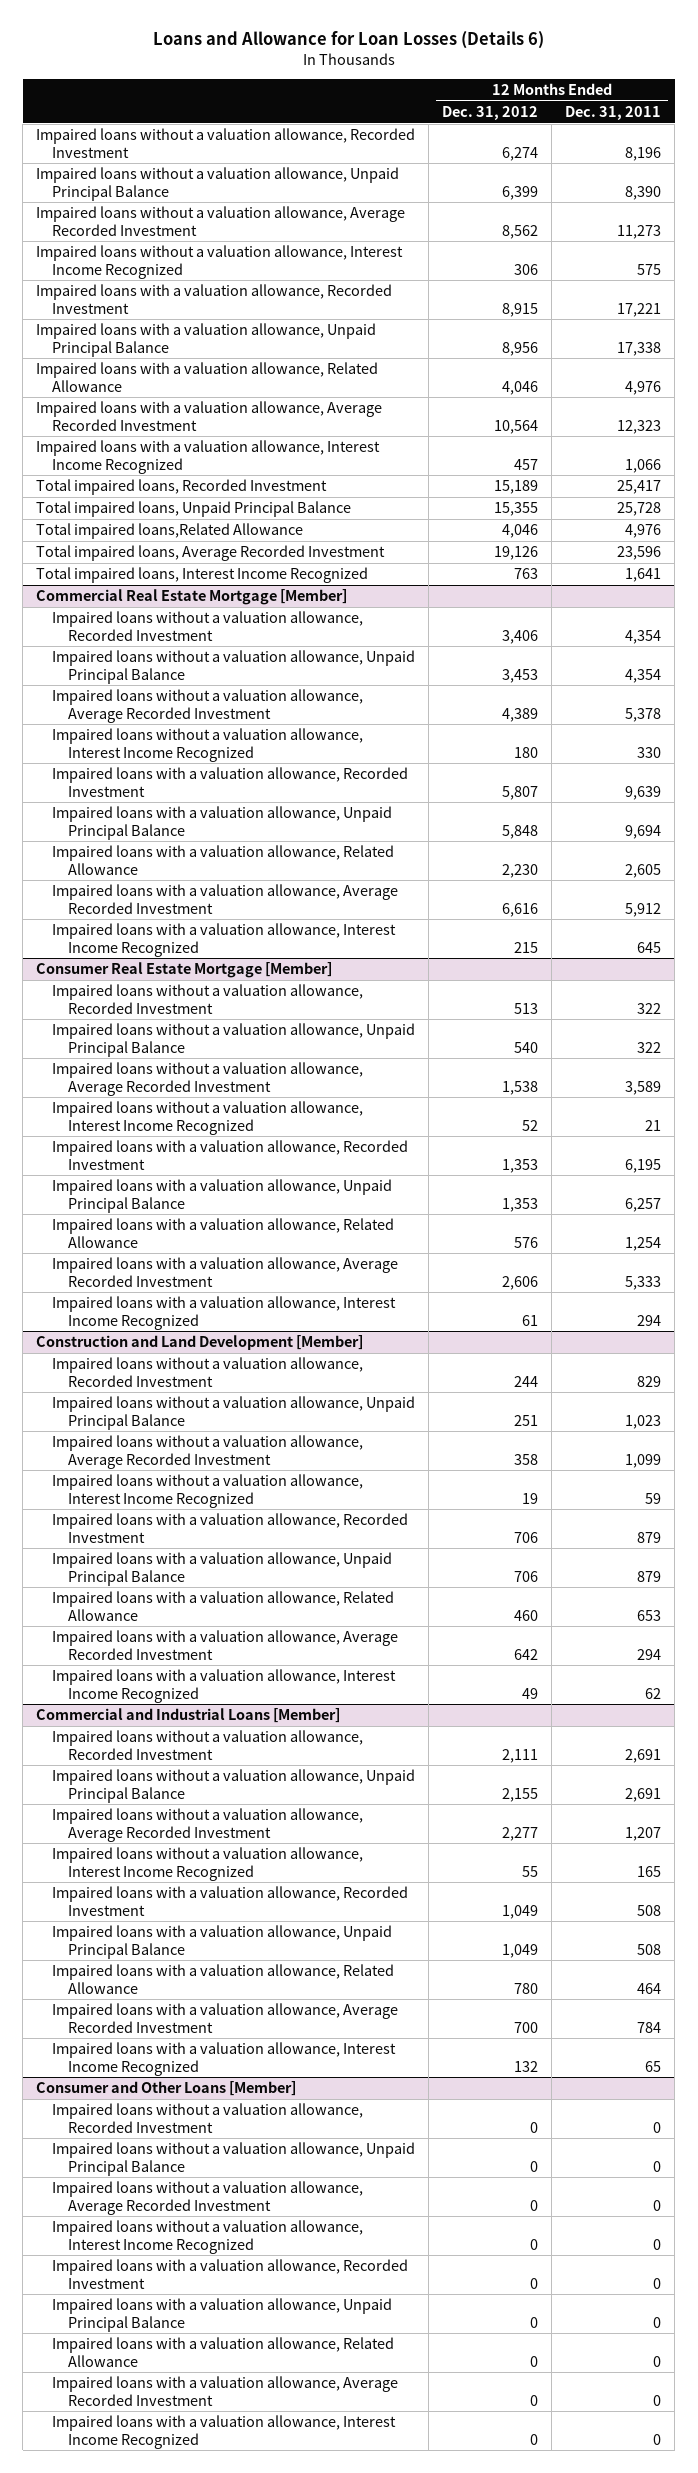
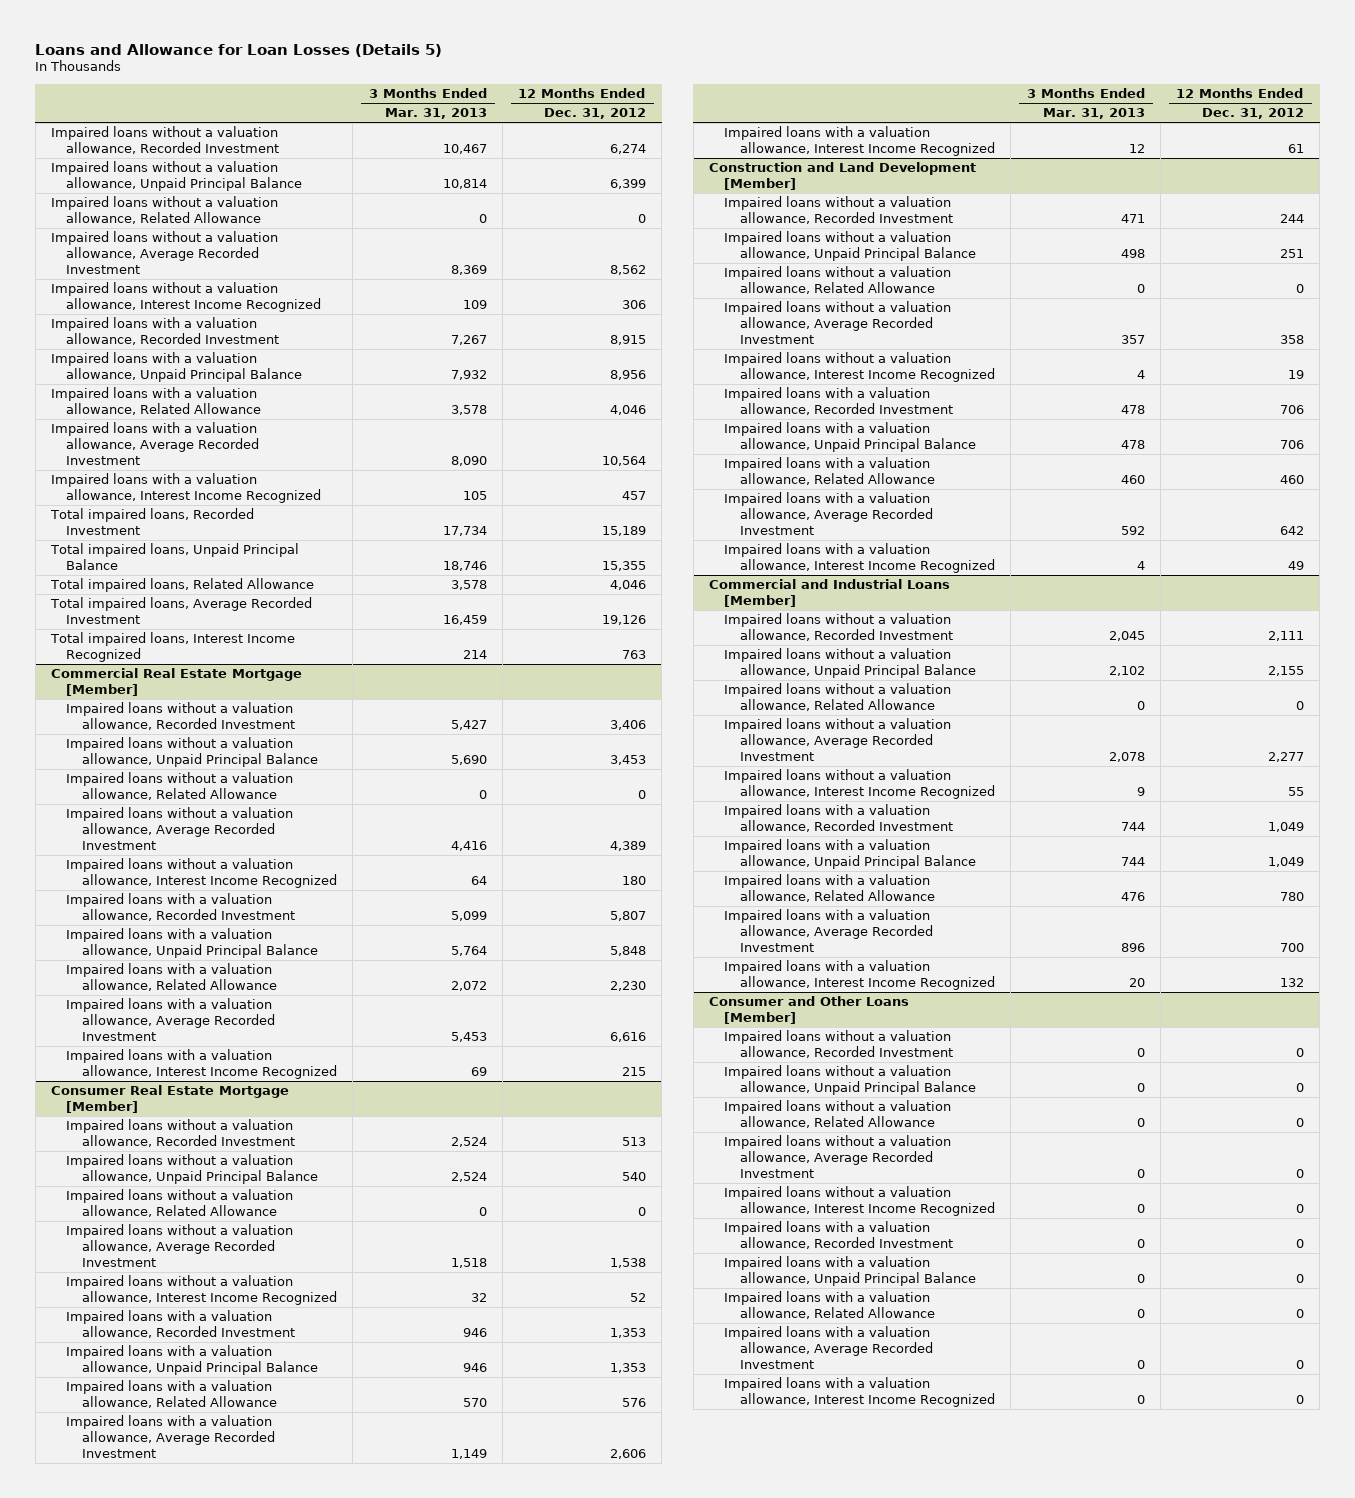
- Loans and Allowance for Loan Losses (Details 6)
+ Loans and Allowance for Loan Losses (Details 5)
- | 12 Months Ended Dec. 31, 2012 | 12 Months Ended Dec. 31, 2011
+ | 3 Months Ended Mar. 31, 2013 | 12 Months Ended Dec. 31, 2012
+ Impaired loans without a valuation allowance, Related Allowance | 0 | 0
- Total impaired loans,Related Allowance | 4,046 | 4,976
+ Total impaired loans, Related Allowance | 3,578 | 4,046
@ Commercial Real Estate Mortgage [Member]
+ Impaired loans without a valuation allowance, Related Allowance | 0 | 0
@ Consumer Real Estate Mortgage [Member]
+ Impaired loans without a valuation allowance, Related Allowance | 0 | 0
@ Construction and Land Development [Member]
+ Impaired loans without a valuation allowance, Related Allowance | 0 | 0
@ Commercial and Industrial Loans [Member]
+ Impaired loans without a valuation allowance, Related Allowance | 0 | 0
@ Consumer and Other Loans [Member]
+ Impaired loans without a valuation allowance, Related Allowance | 0 | 0

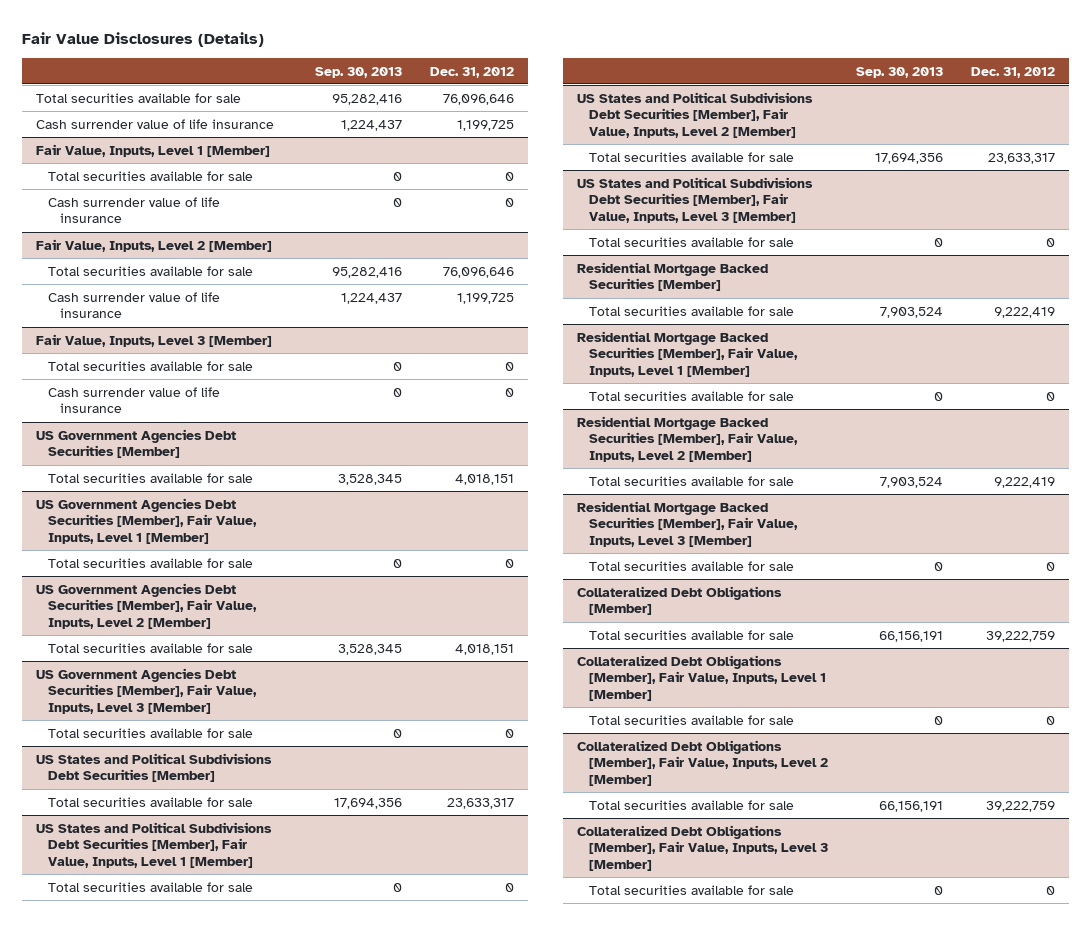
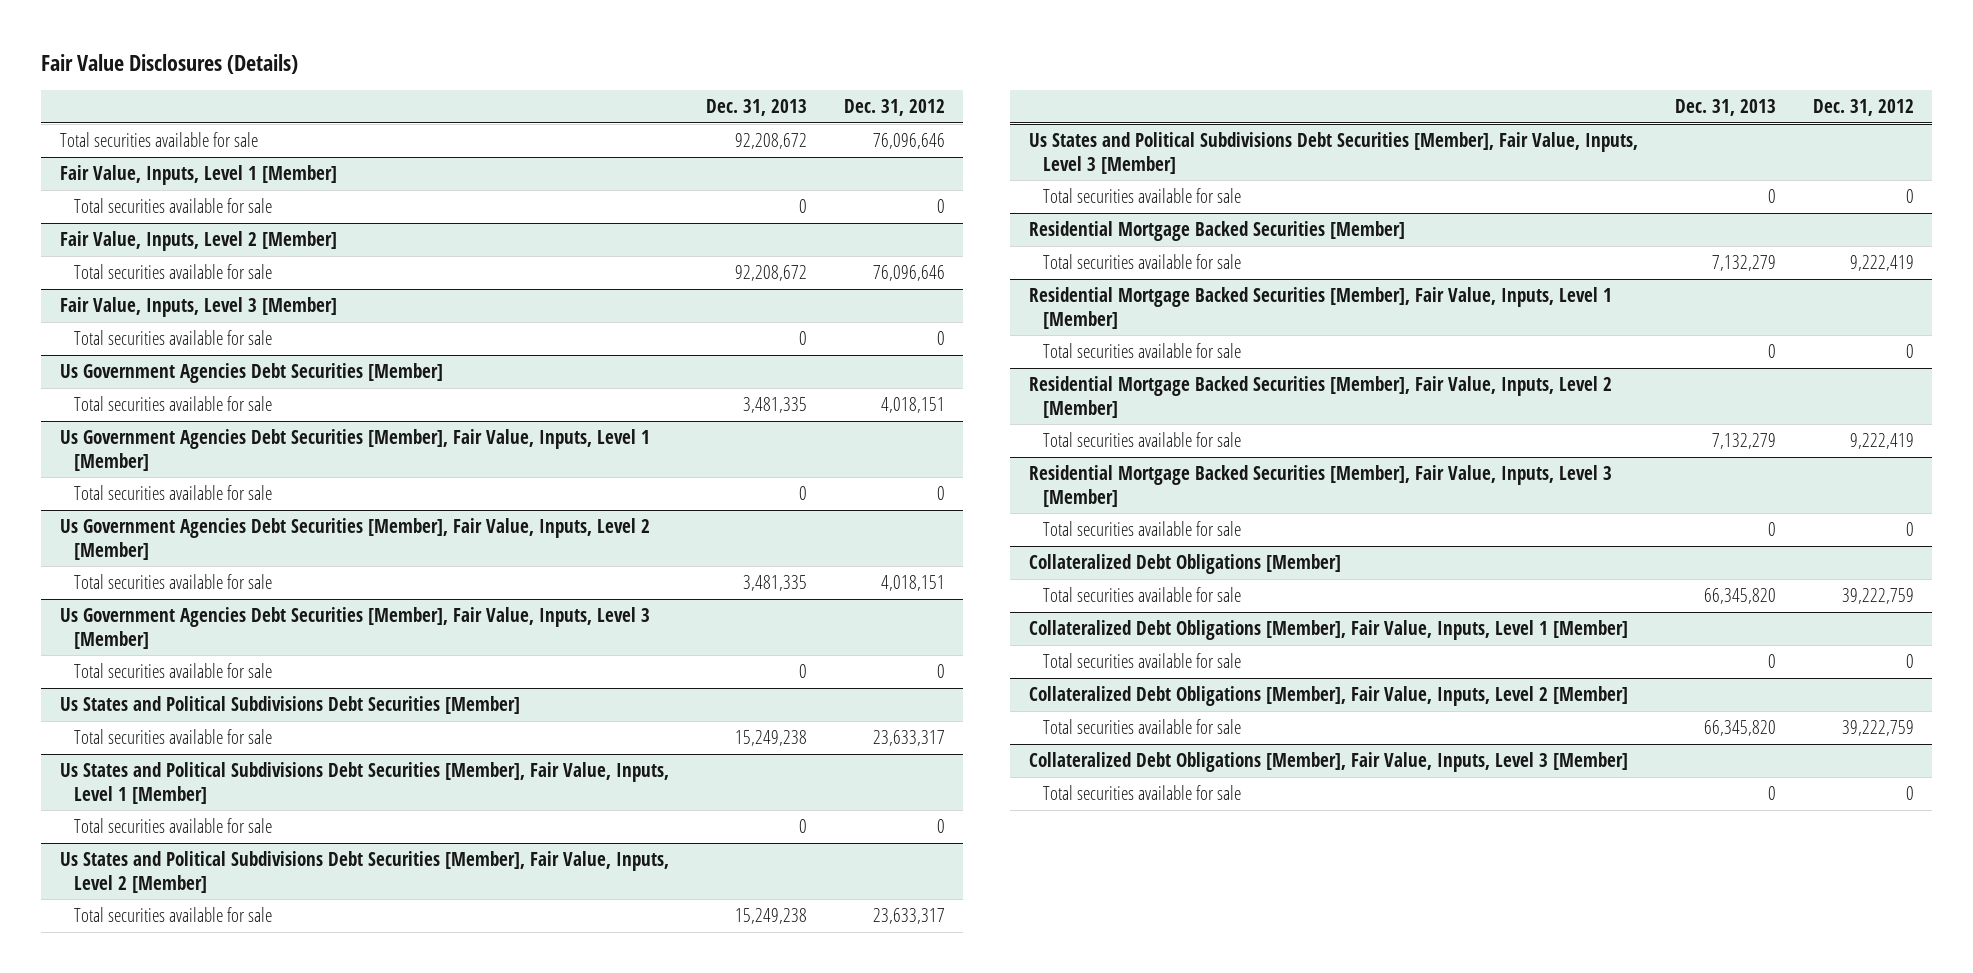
- | Sep. 30, 2013 | Dec. 31, 2012
+ | Dec. 31, 2013 | Dec. 31, 2012
- Cash surrender value of life insurance | 1,224,437 | 1,199,725
@ Fair Value, Inputs, Level 1 [Member]
- Cash surrender value of life insurance | 0 | 0
@ Fair Value, Inputs, Level 2 [Member]
- Cash surrender value of life insurance | 1,224,437 | 1,199,725
@ Fair Value, Inputs, Level 3 [Member]
- Cash surrender value of life insurance | 0 | 0
- US Government Agencies Debt Securities [Member]
+ Us Government Agencies Debt Securities [Member]
- US Government Agencies Debt Securities [Member], Fair Value, Inputs, Level 1 [Member]
+ Us Government Agencies Debt Securities [Member], Fair Value, Inputs, Level 1 [Member]
- US Government Agencies Debt Securities [Member], Fair Value, Inputs, Level 2 [Member]
+ Us Government Agencies Debt Securities [Member], Fair Value, Inputs, Level 2 [Member]
- US Government Agencies Debt Securities [Member], Fair Value, Inputs, Level 3 [Member]
+ Us Government Agencies Debt Securities [Member], Fair Value, Inputs, Level 3 [Member]
- US States and Political Subdivisions Debt Securities [Member]
+ Us States and Political Subdivisions Debt Securities [Member]
- US States and Political Subdivisions Debt Securities [Member], Fair Value, Inputs, Level 1 [Member]
+ Us States and Political Subdivisions Debt Securities [Member], Fair Value, Inputs, Level 1 [Member]
- US States and Political Subdivisions Debt Securities [Member], Fair Value, Inputs, Level 2 [Member]
+ Us States and Political Subdivisions Debt Securities [Member], Fair Value, Inputs, Level 2 [Member]
- US States and Political Subdivisions Debt Securities [Member], Fair Value, Inputs, Level 3 [Member]
+ Us States and Political Subdivisions Debt Securities [Member], Fair Value, Inputs, Level 3 [Member]

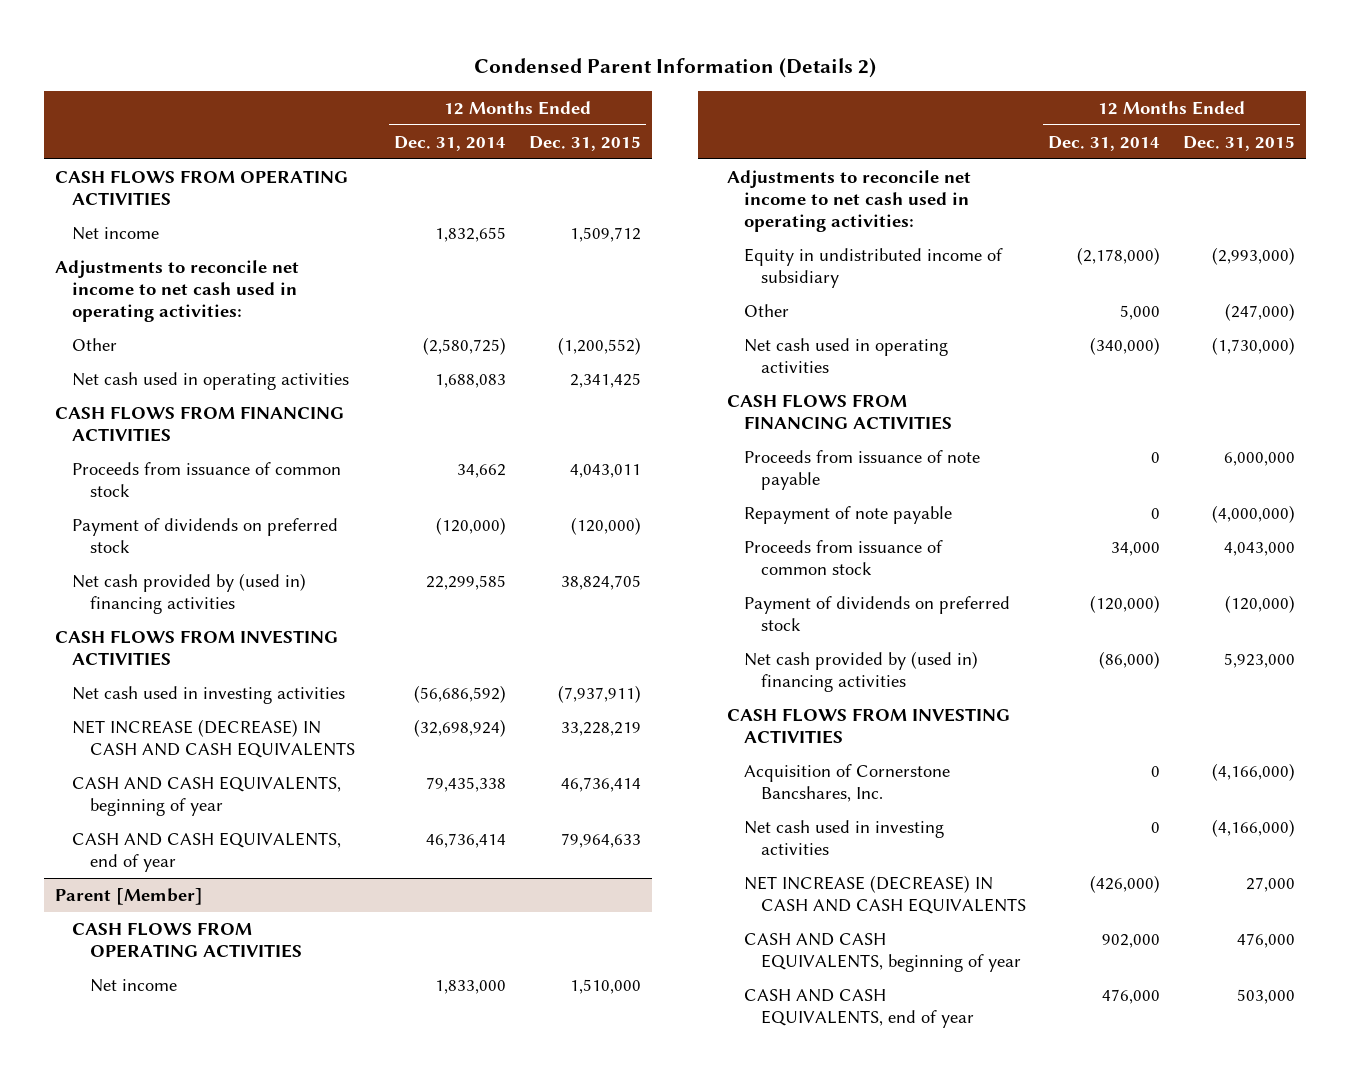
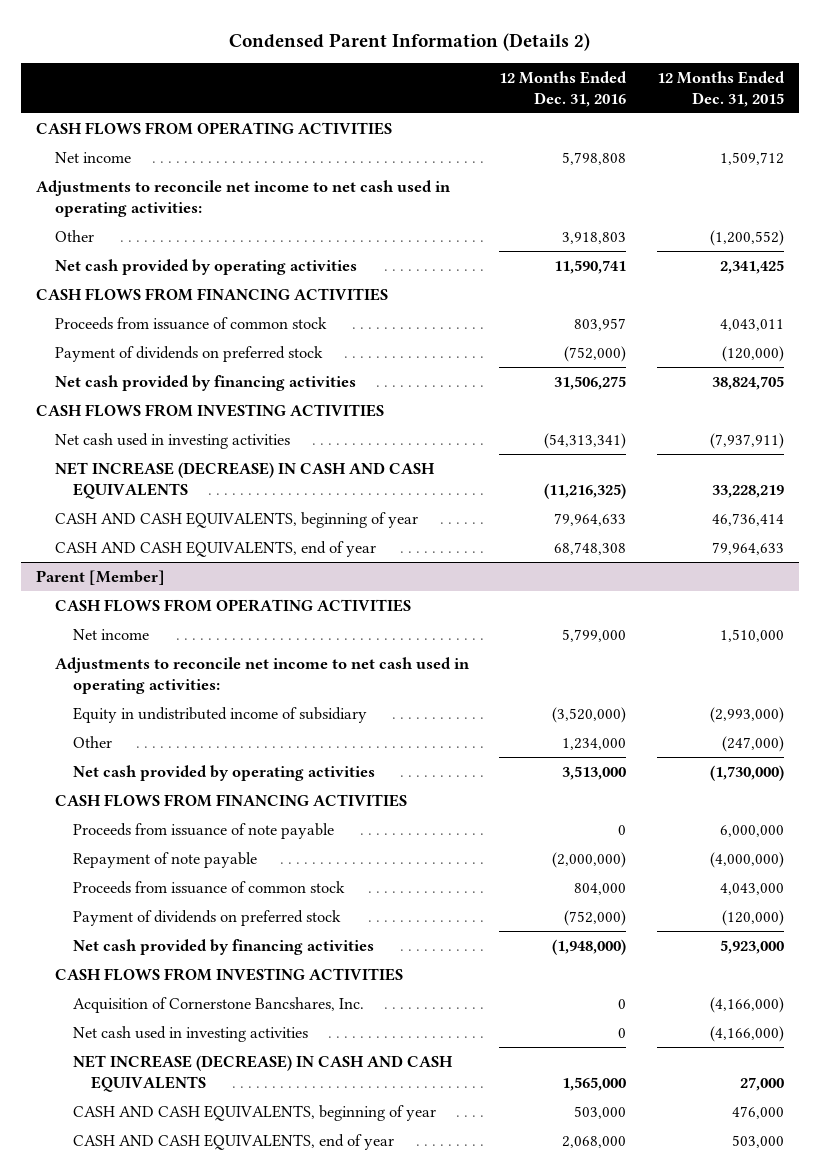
- | 12 Months Ended Dec. 31, 2014 | 12 Months Ended Dec. 31, 2015
+ | 12 Months Ended Dec. 31, 2016 | 12 Months Ended Dec. 31, 2015
- Net cash used in operating activities | 1,688,083 | 2,341,425
+ Net cash provided by operating activities | 11,590,741 | 2,341,425
- Net cash provided by (used in) financing activities | 22,299,585 | 38,824,705
+ Net cash provided by financing activities | 31,506,275 | 38,824,705
@ Parent [Member]
- Net cash used in operating activities | (340,000) | (1,730,000)
+ Net cash provided by operating activities | 3,513,000 | (1,730,000)
- Net cash provided by (used in) financing activities | (86,000) | 5,923,000
+ Net cash provided by financing activities | (1,948,000) | 5,923,000

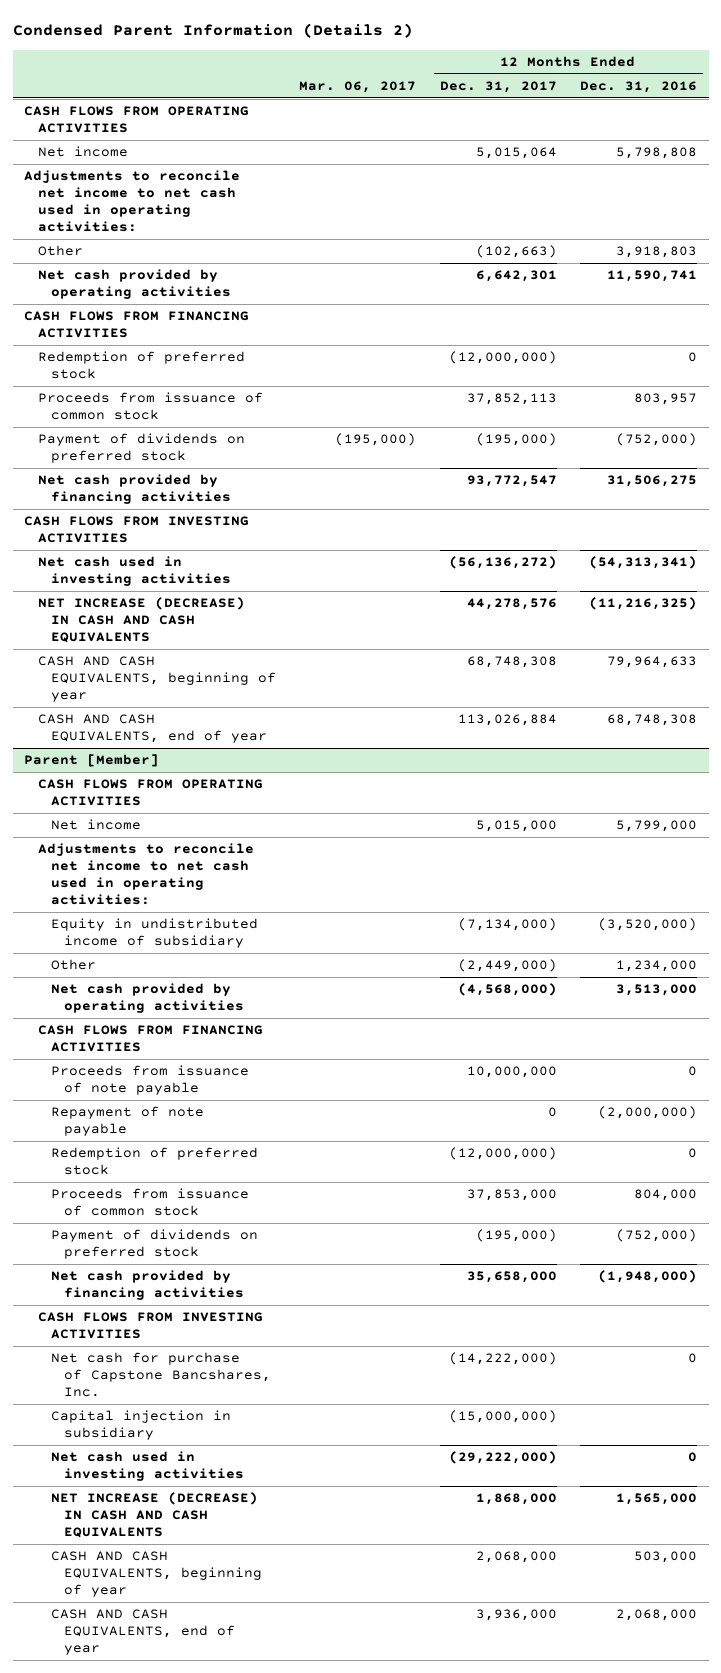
- | 12 Months Ended Dec. 31, 2016 | 12 Months Ended Dec. 31, 2015
+ | Mar. 06, 2017 | 12 Months Ended Dec. 31, 2017 | 12 Months Ended Dec. 31, 2016
+ Redemption of preferred stock | | (12,000,000) | 0
@ Parent [Member]
+ Redemption of preferred stock | | (12,000,000) | 0
- Acquisition of Cornerstone Bancshares, Inc. | 0 | (4,166,000)
+ Net cash for purchase of Capstone Bancshares, Inc. | | (14,222,000) | 0
+ Capital injection in subsidiary | | (15,000,000) |

